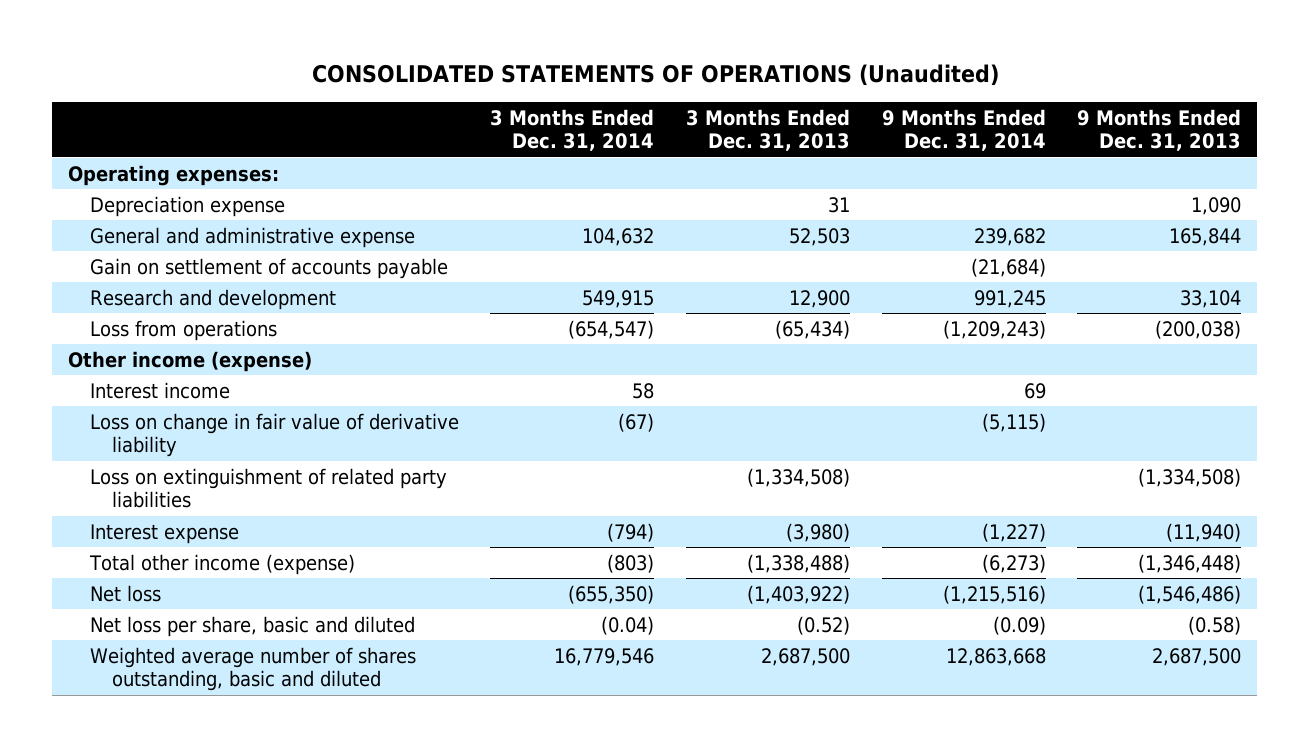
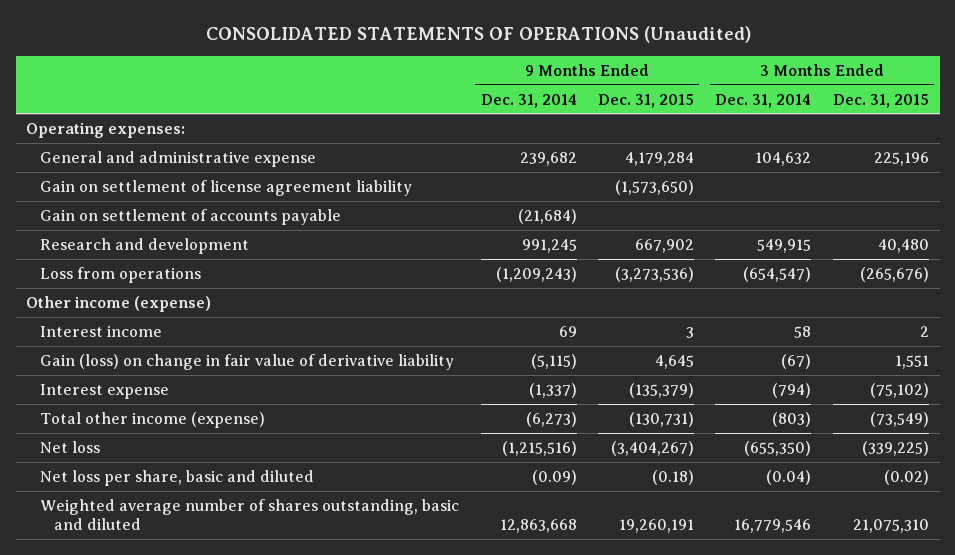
- | 3 Months Ended Dec. 31, 2014 | 3 Months Ended Dec. 31, 2013 | 9 Months Ended Dec. 31, 2014 | 9 Months Ended Dec. 31, 2013
+ | 9 Months Ended Dec. 31, 2014 | 9 Months Ended Dec. 31, 2015 | 3 Months Ended Dec. 31, 2014 | 3 Months Ended Dec. 31, 2015
- Depreciation expense | | 31 | | 1,090
+ Gain on settlement of license agreement liability | | (1,573,650) | |
- Loss on change in fair value of derivative liability | (67) | | (5,115) |
- Loss on extinguishment of related party liabilities | | (1,334,508) | | (1,334,508)
- Interest expense | (794) | (3,980) | (1,227) | (11,940)
+ Gain (loss) on change in fair value of derivative liability | (5,115) | 4,645 | (67) | 1,551
+ Interest expense | (1,337) | (135,379) | (794) | (75,102)

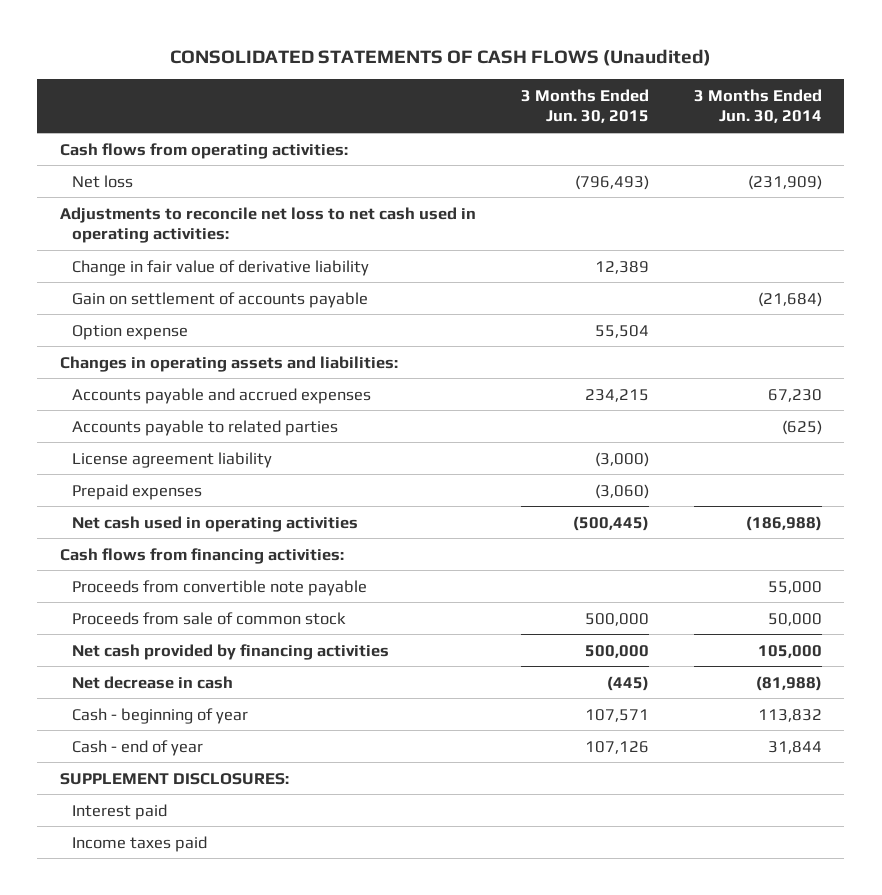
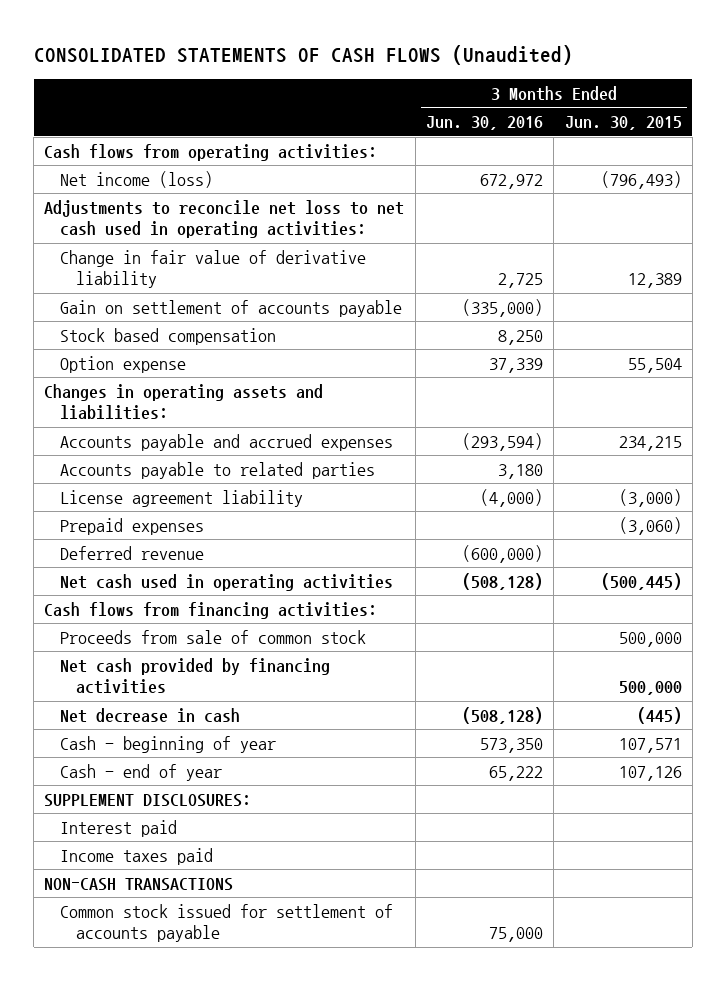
- | 3 Months Ended Jun. 30, 2015 | 3 Months Ended Jun. 30, 2014
+ | 3 Months Ended Jun. 30, 2016 | 3 Months Ended Jun. 30, 2015
- Net loss | (796,493) | (231,909)
+ Net income (loss) | 672,972 | (796,493)
+ Stock based compensation | 8,250 |
+ Deferred revenue | (600,000) |
- Proceeds from convertible note payable | | 55,000
+ NON-CASH TRANSACTIONS
+ Common stock issued for settlement of accounts payable | 75,000 |

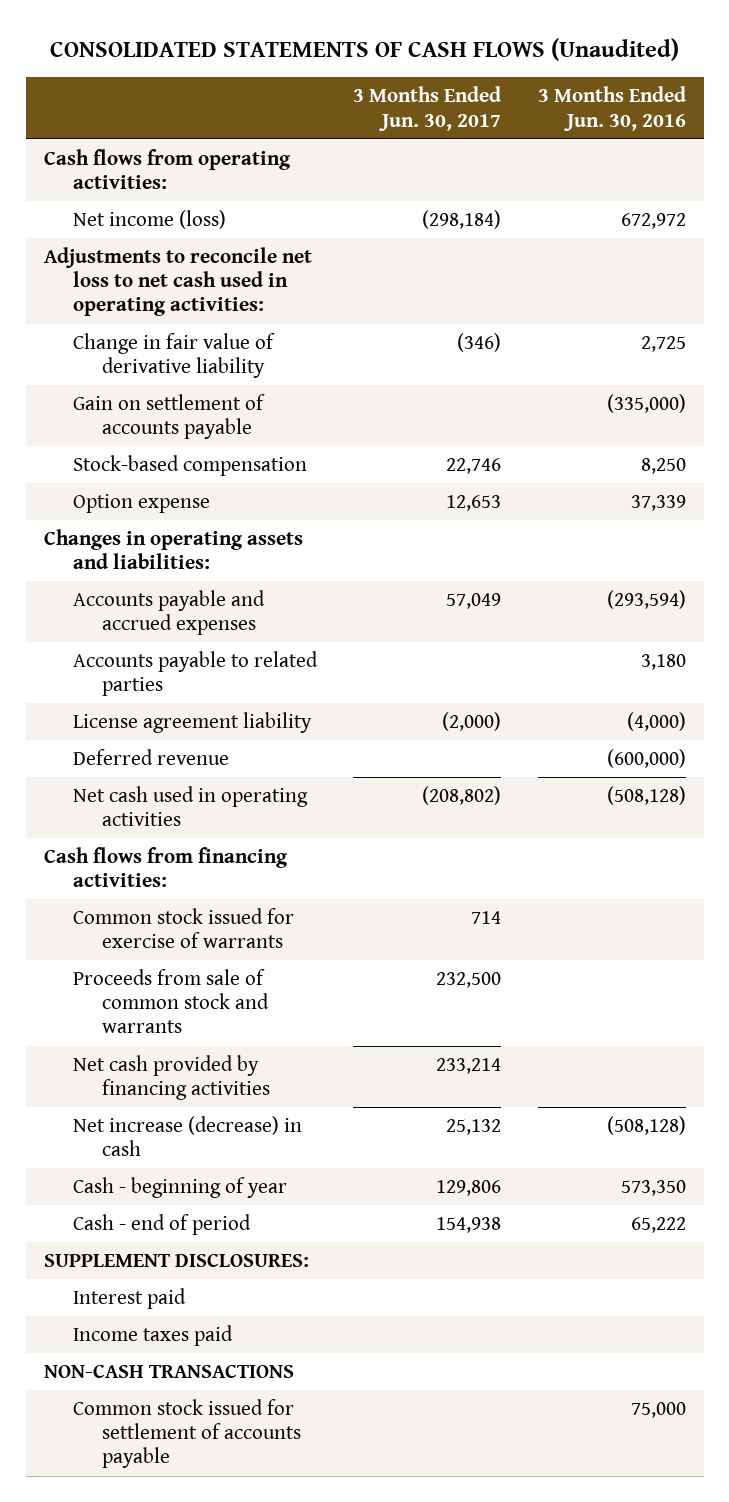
- | 3 Months Ended Jun. 30, 2016 | 3 Months Ended Jun. 30, 2015
+ | 3 Months Ended Jun. 30, 2017 | 3 Months Ended Jun. 30, 2016
- Stock based compensation | 8,250 |
+ Stock-based compensation | 22,746 | 8,250
- Prepaid expenses | | (3,060)
- Proceeds from sale of common stock | | 500,000
+ Common stock issued for exercise of warrants | 714 |
+ Proceeds from sale of common stock and warrants | 232,500 |
- Net decrease in cash | (508,128) | (445)
+ Net increase (decrease) in cash | 25,132 | (508,128)
- Cash - end of year | 65,222 | 107,126
+ Cash - end of period | 154,938 | 65,222

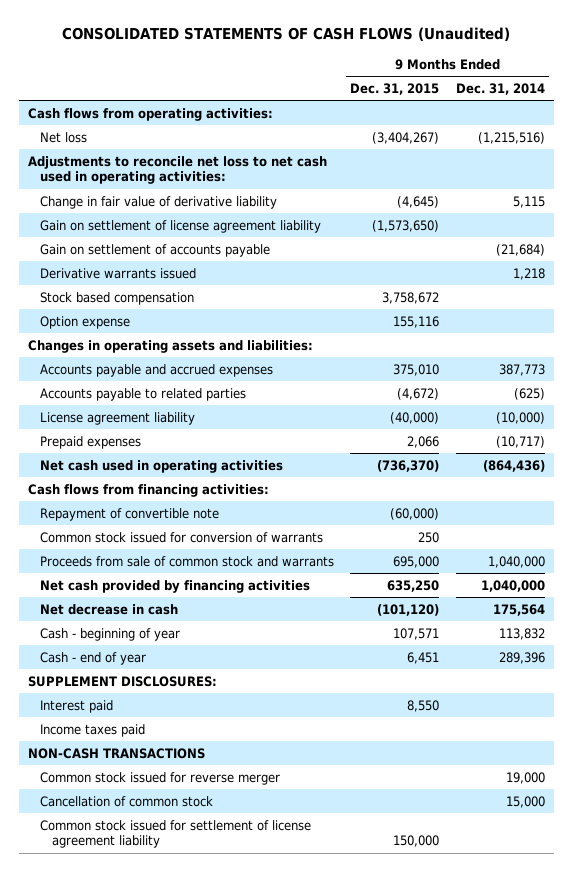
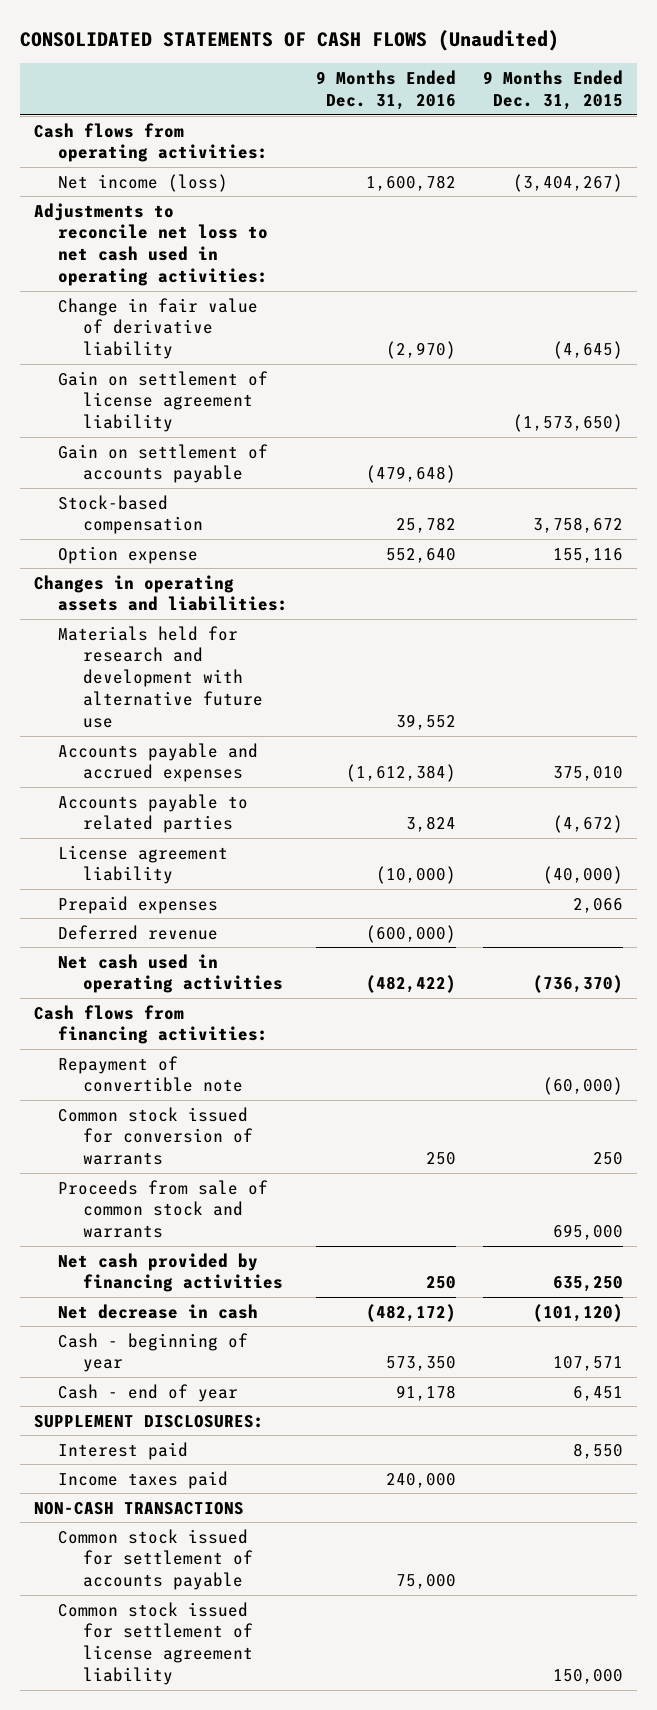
- | 9 Months Ended Dec. 31, 2015 | 9 Months Ended Dec. 31, 2014
+ | 9 Months Ended Dec. 31, 2016 | 9 Months Ended Dec. 31, 2015
- Net loss | (3,404,267) | (1,215,516)
+ Net income (loss) | 1,600,782 | (3,404,267)
- Derivative warrants issued | | 1,218
- Stock based compensation | 3,758,672 |
+ Stock-based compensation | 25,782 | 3,758,672
+ Materials held for research and development with alternative future use | 39,552 |
+ Deferred revenue | (600,000) |
- Common stock issued for reverse merger | | 19,000
- Cancellation of common stock | | 15,000
+ Common stock issued for settlement of accounts payable | 75,000 |

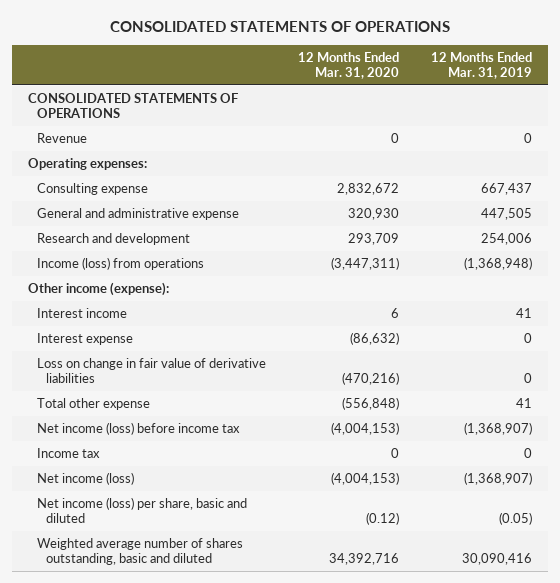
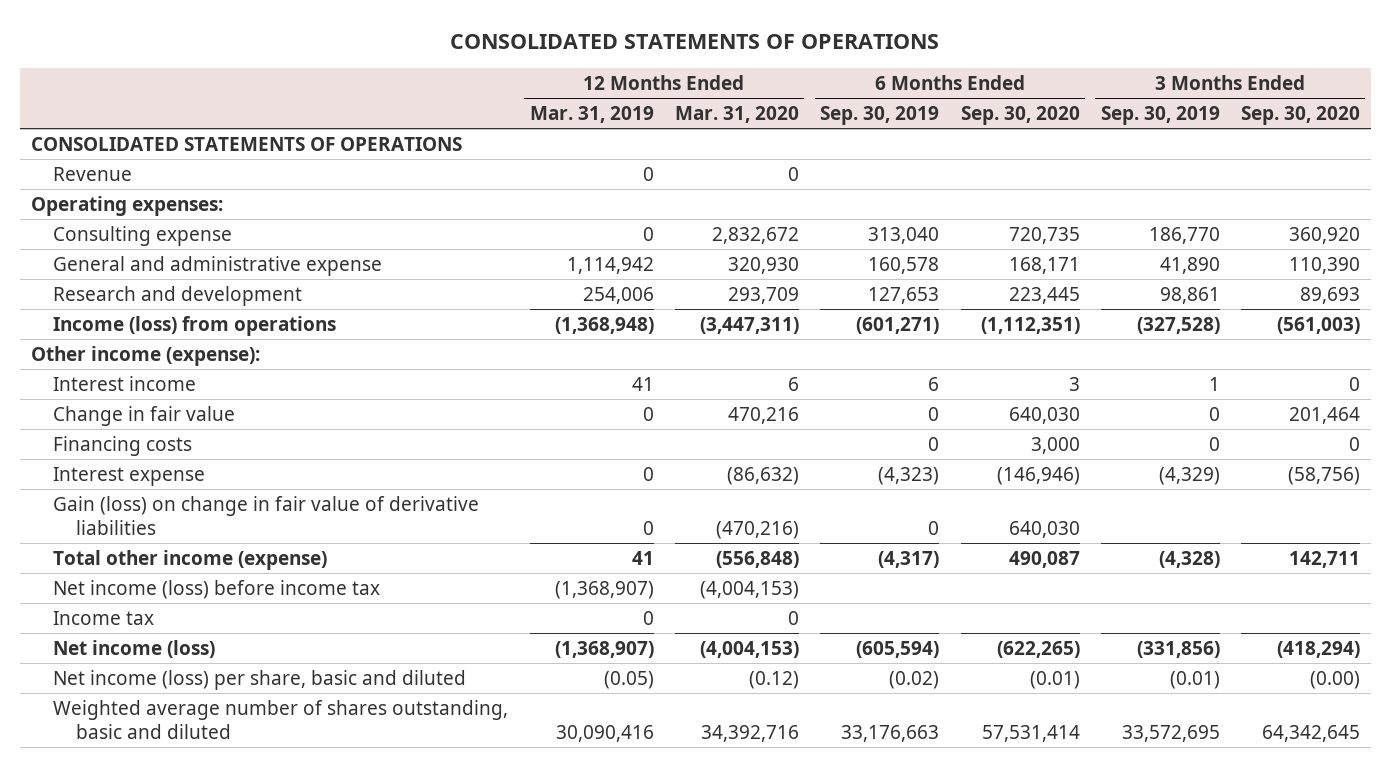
- | 12 Months Ended Mar. 31, 2020 | 12 Months Ended Mar. 31, 2019
+ | 12 Months Ended Mar. 31, 2019 | 12 Months Ended Mar. 31, 2020 | 6 Months Ended Sep. 30, 2019 | 6 Months Ended Sep. 30, 2020 | 3 Months Ended Sep. 30, 2019 | 3 Months Ended Sep. 30, 2020
- Consulting expense | 2,832,672 | 667,437
- General and administrative expense | 320,930 | 447,505
+ Consulting expense | 0 | 2,832,672 | 313,040 | 720,735 | 186,770 | 360,920
+ General and administrative expense | 1,114,942 | 320,930 | 160,578 | 168,171 | 41,890 | 110,390
+ Change in fair value | 0 | 470,216 | 0 | 640,030 | 0 | 201,464
+ Financing costs | | | 0 | 3,000 | 0 | 0
- Loss on change in fair value of derivative liabilities | (470,216) | 0
- Total other expense | (556,848) | 41
+ Gain (loss) on change in fair value of derivative liabilities | 0 | (470,216) | 0 | 640,030 | |
+ Total other income (expense) | 41 | (556,848) | (4,317) | 490,087 | (4,328) | 142,711

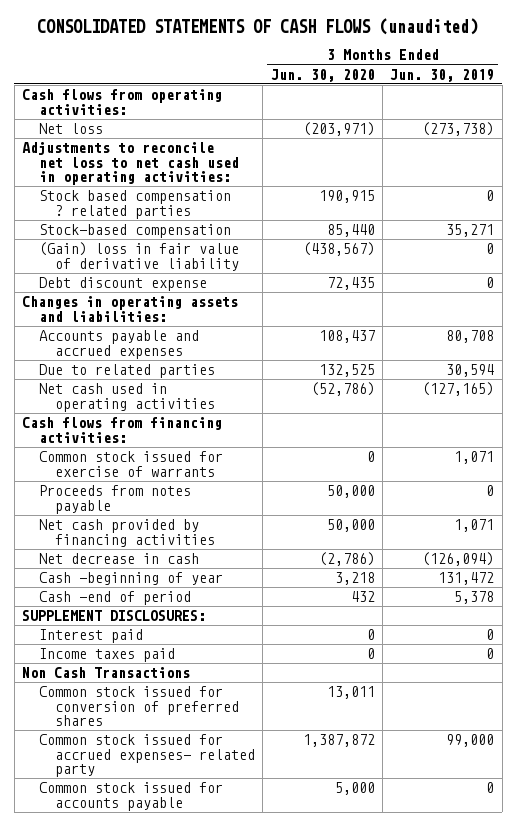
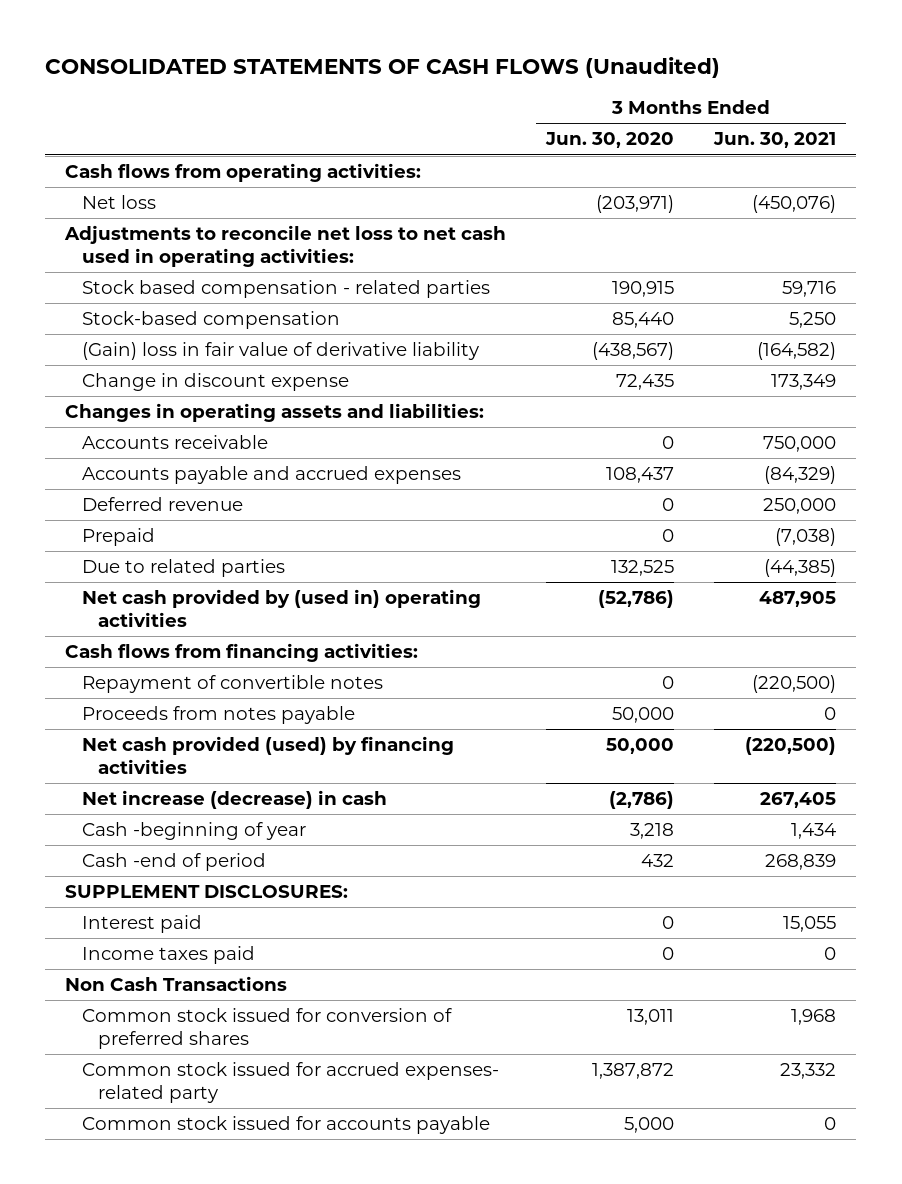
- CONSOLIDATED STATEMENTS OF CASH FLOWS (unaudited)
+ CONSOLIDATED STATEMENTS OF CASH FLOWS (Unaudited)
- | 3 Months Ended Jun. 30, 2020 | 3 Months Ended Jun. 30, 2019
+ | 3 Months Ended Jun. 30, 2020 | 3 Months Ended Jun. 30, 2021
- Stock based compensation ? related parties | 190,915 | 0
+ Stock based compensation - related parties | 190,915 | 59,716
- Debt discount expense | 72,435 | 0
+ Change in discount expense | 72,435 | 173,349
+ Accounts receivable | 0 | 750,000
+ Deferred revenue | 0 | 250,000
+ Prepaid | 0 | (7,038)
- Net cash used in operating activities | (52,786) | (127,165)
+ Net cash provided by (used in) operating activities | (52,786) | 487,905
- Common stock issued for exercise of warrants | 0 | 1,071
+ Repayment of convertible notes | 0 | (220,500)
- Net cash provided by financing activities | 50,000 | 1,071
- Net decrease in cash | (2,786) | (126,094)
+ Net cash provided (used) by financing activities | 50,000 | (220,500)
+ Net increase (decrease) in cash | (2,786) | 267,405

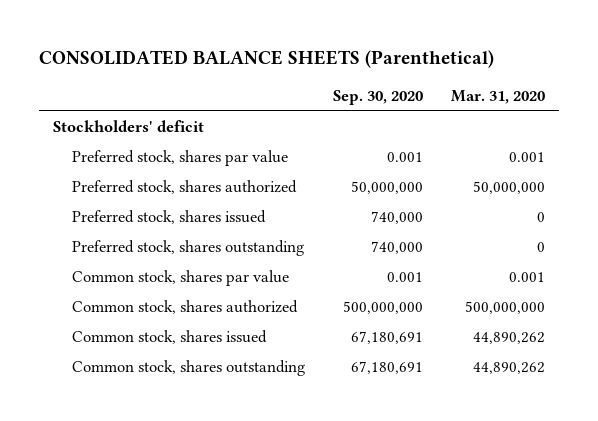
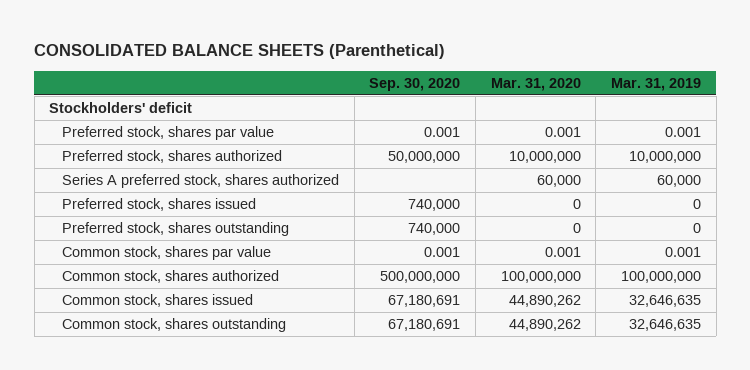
- | Sep. 30, 2020 | Mar. 31, 2020
+ | Sep. 30, 2020 | Mar. 31, 2020 | Mar. 31, 2019
- Preferred stock, shares authorized | 50,000,000 | 50,000,000
+ Preferred stock, shares authorized | 50,000,000 | 10,000,000 | 10,000,000
+ Series A preferred stock, shares authorized | | 60,000 | 60,000
- Common stock, shares authorized | 500,000,000 | 500,000,000
+ Common stock, shares authorized | 500,000,000 | 100,000,000 | 100,000,000

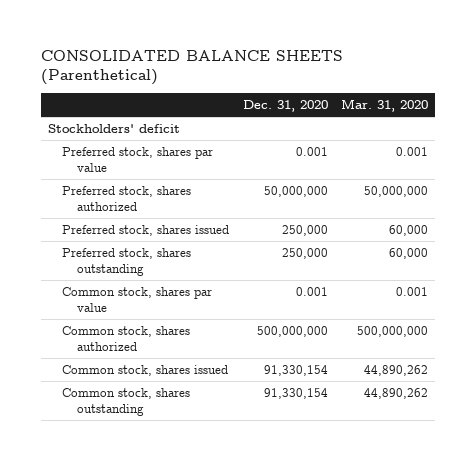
- | Sep. 30, 2020 | Mar. 31, 2020 | Mar. 31, 2019
+ | Dec. 31, 2020 | Mar. 31, 2020
- Preferred stock, shares authorized | 50,000,000 | 10,000,000 | 10,000,000
- Series A preferred stock, shares authorized | | 60,000 | 60,000
- Preferred stock, shares issued | 740,000 | 0 | 0
- Preferred stock, shares outstanding | 740,000 | 0 | 0
+ Preferred stock, shares authorized | 50,000,000 | 50,000,000
+ Preferred stock, shares issued | 250,000 | 60,000
+ Preferred stock, shares outstanding | 250,000 | 60,000
- Common stock, shares authorized | 500,000,000 | 100,000,000 | 100,000,000
+ Common stock, shares authorized | 500,000,000 | 500,000,000

